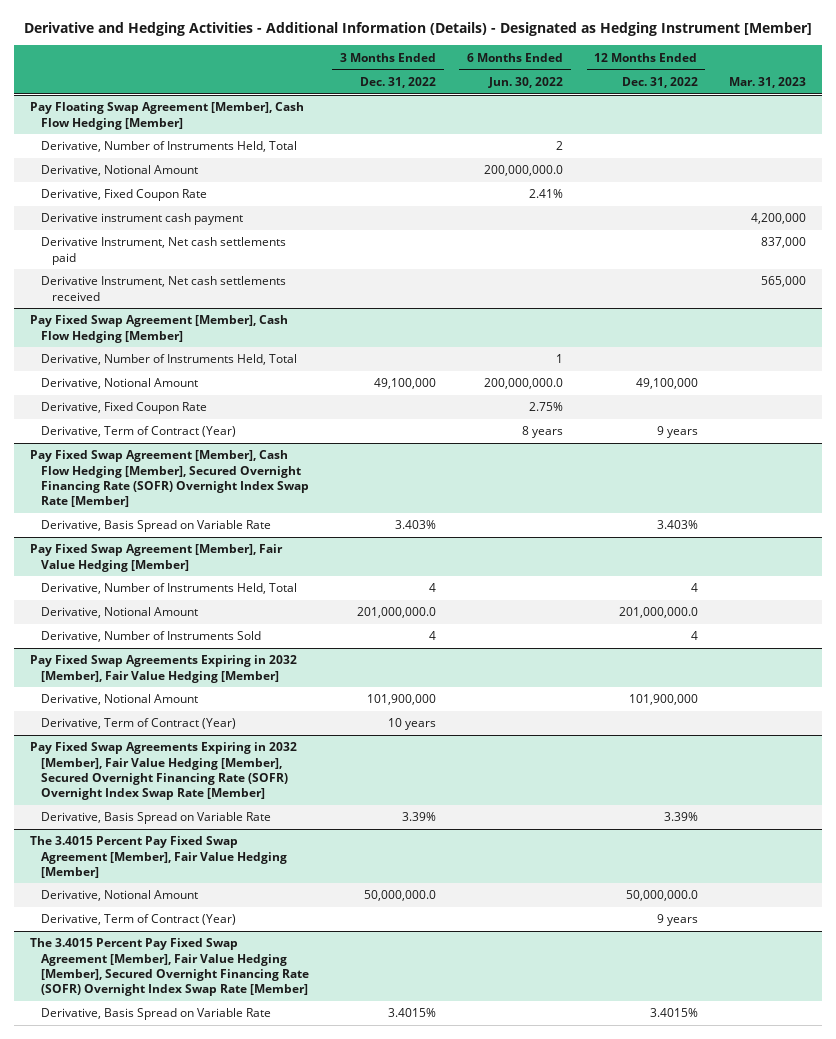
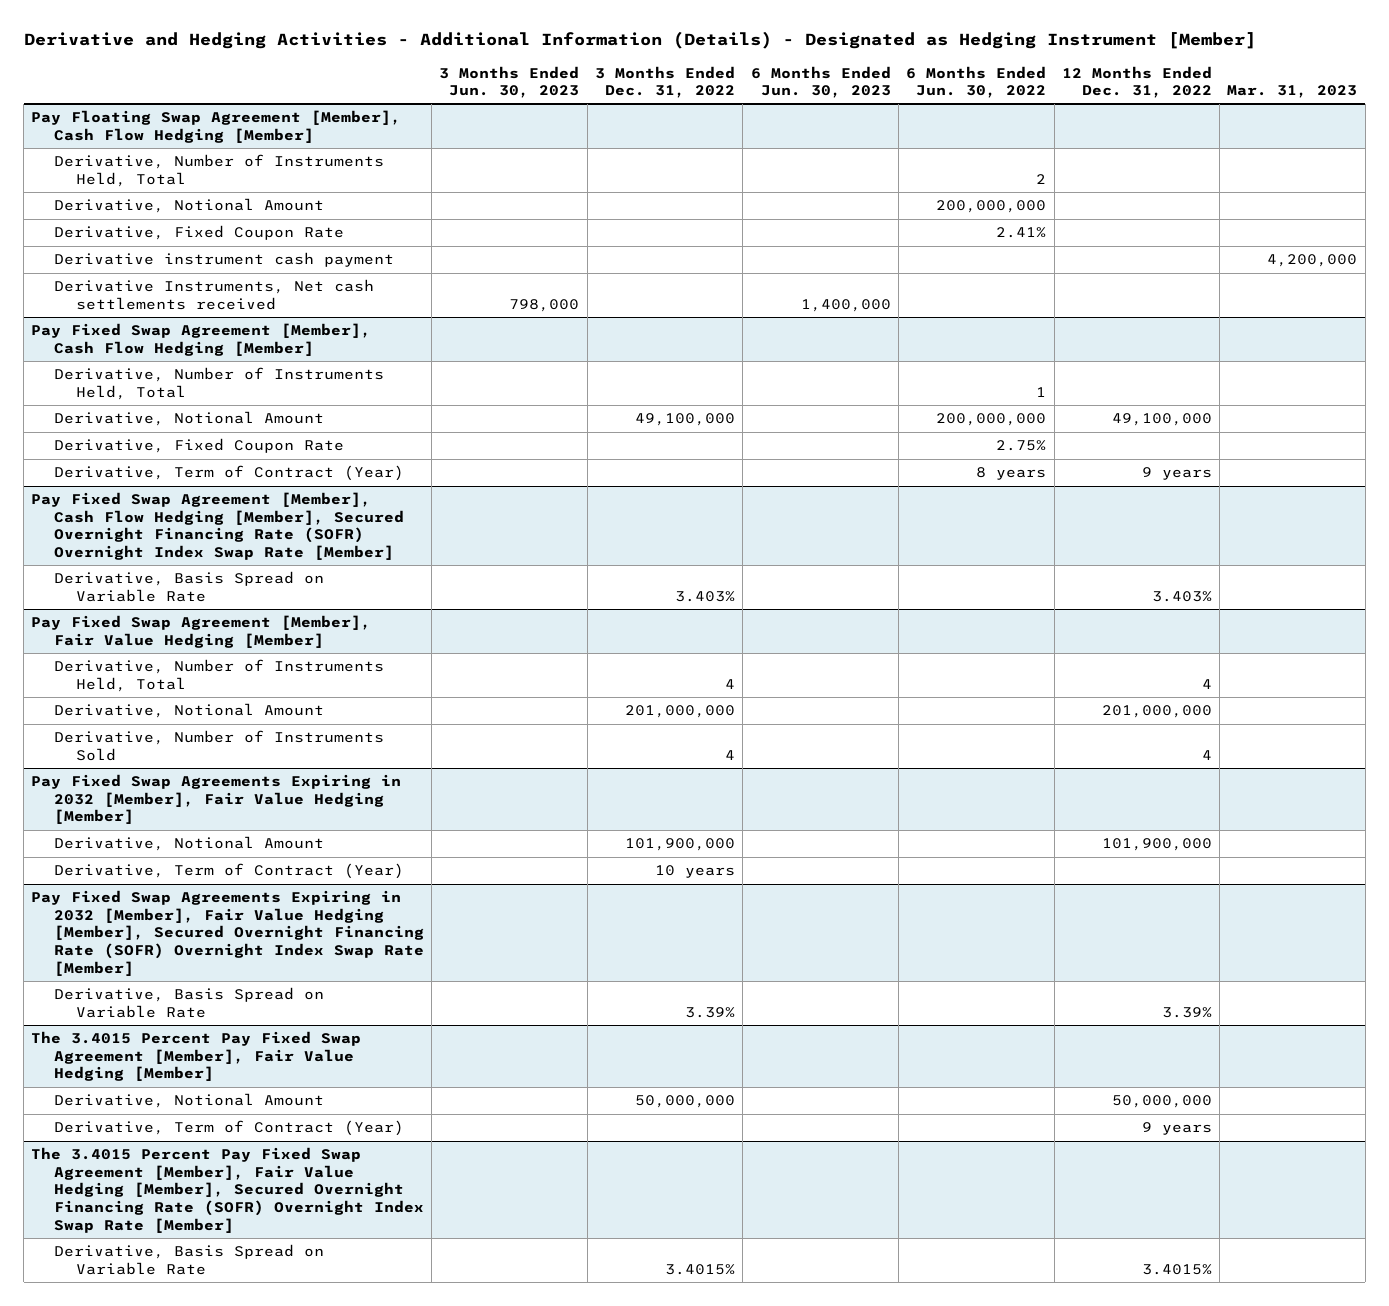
- | 3 Months Ended Dec. 31, 2022 | 6 Months Ended Jun. 30, 2022 | 12 Months Ended Dec. 31, 2022 | Mar. 31, 2023
+ | 3 Months Ended Jun. 30, 2023 | 3 Months Ended Dec. 31, 2022 | 6 Months Ended Jun. 30, 2023 | 6 Months Ended Jun. 30, 2022 | 12 Months Ended Dec. 31, 2022 | Mar. 31, 2023
@ Pay Floating Swap Agreement [Member], Cash Flow Hedging [Member]
- Derivative, Notional Amount | | 200,000,000.0 | |
+ Derivative, Notional Amount | | | | 200,000,000 | |
- Derivative Instrument, Net cash settlements paid | | | | 837,000
- Derivative Instrument, Net cash settlements received | | | | 565,000
+ Derivative Instruments, Net cash settlements received | 798,000 | | 1,400,000 | | |
@ Pay Fixed Swap Agreement [Member], Cash Flow Hedging [Member]
- Derivative, Notional Amount | 49,100,000 | 200,000,000.0 | 49,100,000 |
+ Derivative, Notional Amount | | 49,100,000 | | 200,000,000 | 49,100,000 |
@ Pay Fixed Swap Agreement [Member], Fair Value Hedging [Member]
- Derivative, Notional Amount | 201,000,000.0 | | 201,000,000.0 |
+ Derivative, Notional Amount | | 201,000,000 | | | 201,000,000 |
@ The 3.4015 Percent Pay Fixed Swap Agreement [Member], Fair Value Hedging [Member]
- Derivative, Notional Amount | 50,000,000.0 | | 50,000,000.0 |
+ Derivative, Notional Amount | | 50,000,000 | | | 50,000,000 |

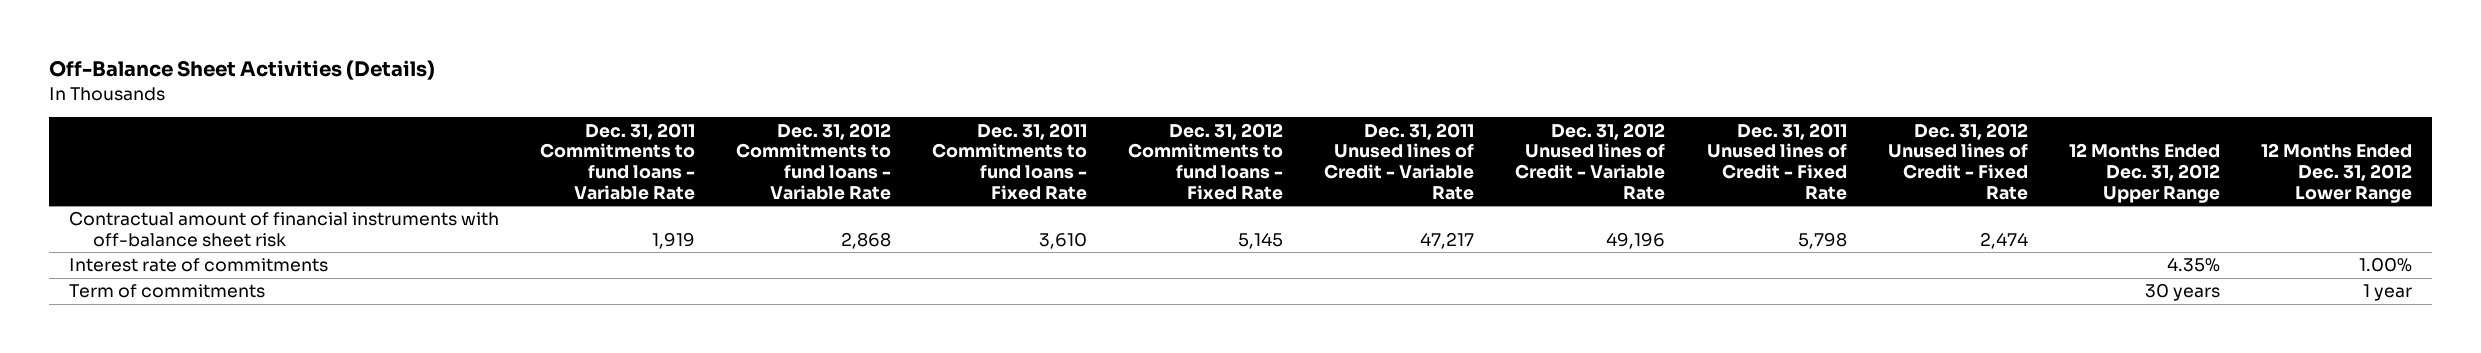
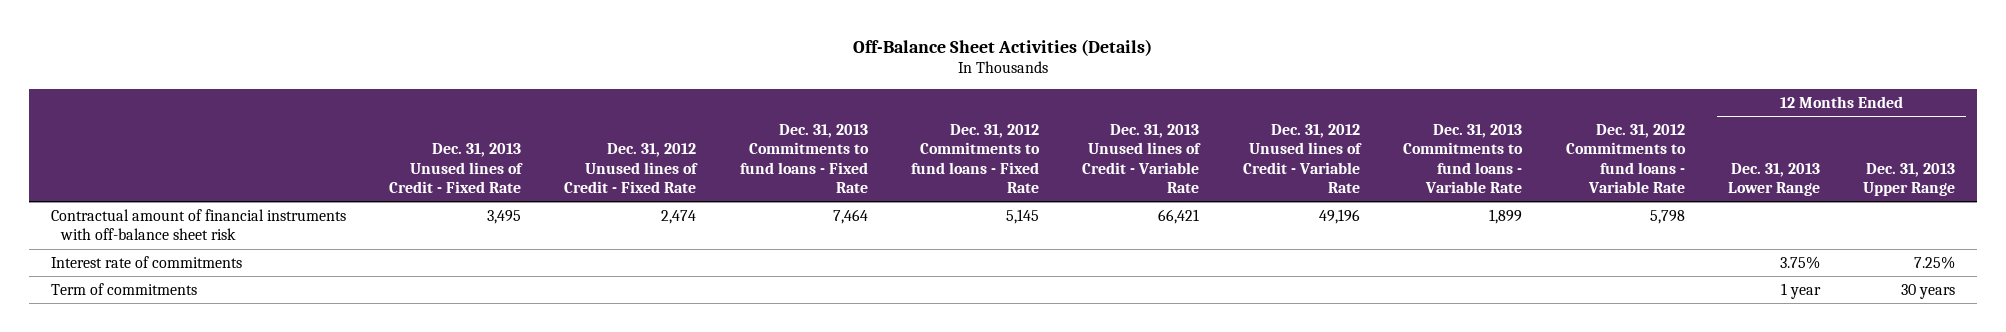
- | Dec. 31, 2011 Commitments to fund loans - Variable Rate | Dec. 31, 2012 Commitments to fund loans - Variable Rate | Dec. 31, 2011 Commitments to fund loans - Fixed Rate | Dec. 31, 2012 Commitments to fund loans - Fixed Rate | Dec. 31, 2011 Unused lines of Credit - Variable Rate | Dec. 31, 2012 Unused lines of Credit - Variable Rate | Dec. 31, 2011 Unused lines of Credit - Fixed Rate | Dec. 31, 2012 Unused lines of Credit - Fixed Rate | 12 Months Ended Dec. 31, 2012 Upper Range | 12 Months Ended Dec. 31, 2012 Lower Range
+ | Dec. 31, 2013 Unused lines of Credit - Fixed Rate | Dec. 31, 2012 Unused lines of Credit - Fixed Rate | Dec. 31, 2013 Commitments to fund loans - Fixed Rate | Dec. 31, 2012 Commitments to fund loans - Fixed Rate | Dec. 31, 2013 Unused lines of Credit - Variable Rate | Dec. 31, 2012 Unused lines of Credit - Variable Rate | Dec. 31, 2013 Commitments to fund loans - Variable Rate | Dec. 31, 2012 Commitments to fund loans - Variable Rate | 12 Months Ended Dec. 31, 2013 Lower Range | 12 Months Ended Dec. 31, 2013 Upper Range
- Contractual amount of financial instruments with off-balance sheet risk | 1,919 | 2,868 | 3,610 | 5,145 | 47,217 | 49,196 | 5,798 | 2,474 | |
+ Contractual amount of financial instruments with off-balance sheet risk | 3,495 | 2,474 | 7,464 | 5,145 | 66,421 | 49,196 | 1,899 | 5,798 | |

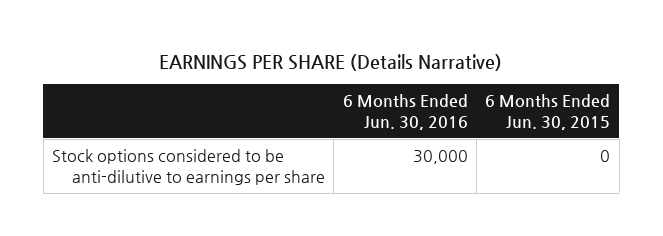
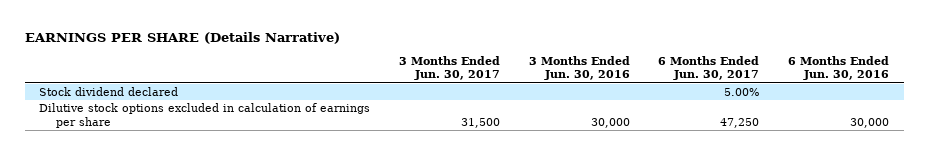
- | 6 Months Ended Jun. 30, 2016 | 6 Months Ended Jun. 30, 2015
+ | 3 Months Ended Jun. 30, 2017 | 3 Months Ended Jun. 30, 2016 | 6 Months Ended Jun. 30, 2017 | 6 Months Ended Jun. 30, 2016
- Stock options considered to be anti-dilutive to earnings per share | 30,000 | 0
+ Stock dividend declared | | | 5.00% |
+ Dilutive stock options excluded in calculation of earnings per share | 31,500 | 30,000 | 47,250 | 30,000

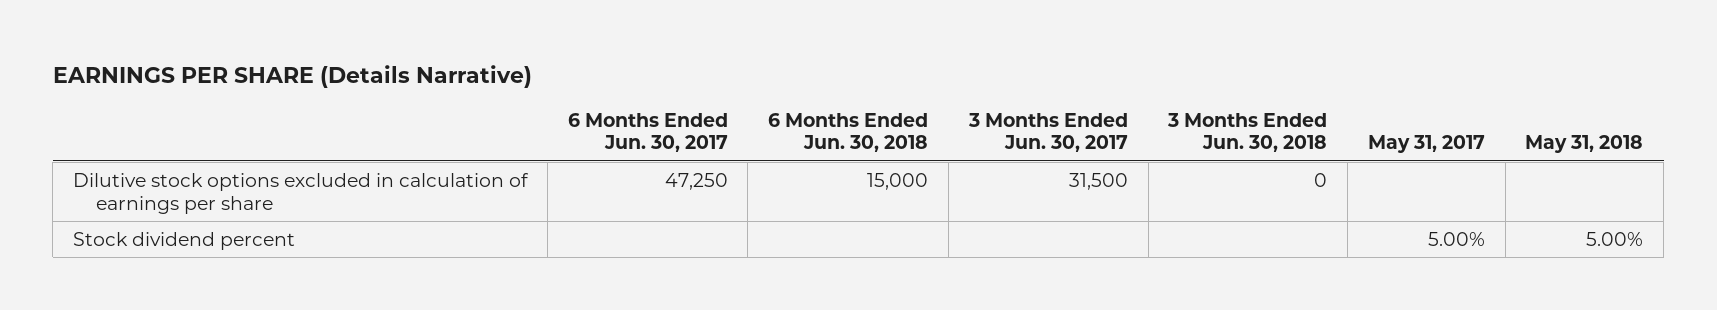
- | 3 Months Ended Jun. 30, 2017 | 3 Months Ended Jun. 30, 2016 | 6 Months Ended Jun. 30, 2017 | 6 Months Ended Jun. 30, 2016
+ | 6 Months Ended Jun. 30, 2017 | 6 Months Ended Jun. 30, 2018 | 3 Months Ended Jun. 30, 2017 | 3 Months Ended Jun. 30, 2018 | May 31, 2017 | May 31, 2018
- Stock dividend declared | | | 5.00% |
+ Stock dividend percent | | | | | 5.00% | 5.00%

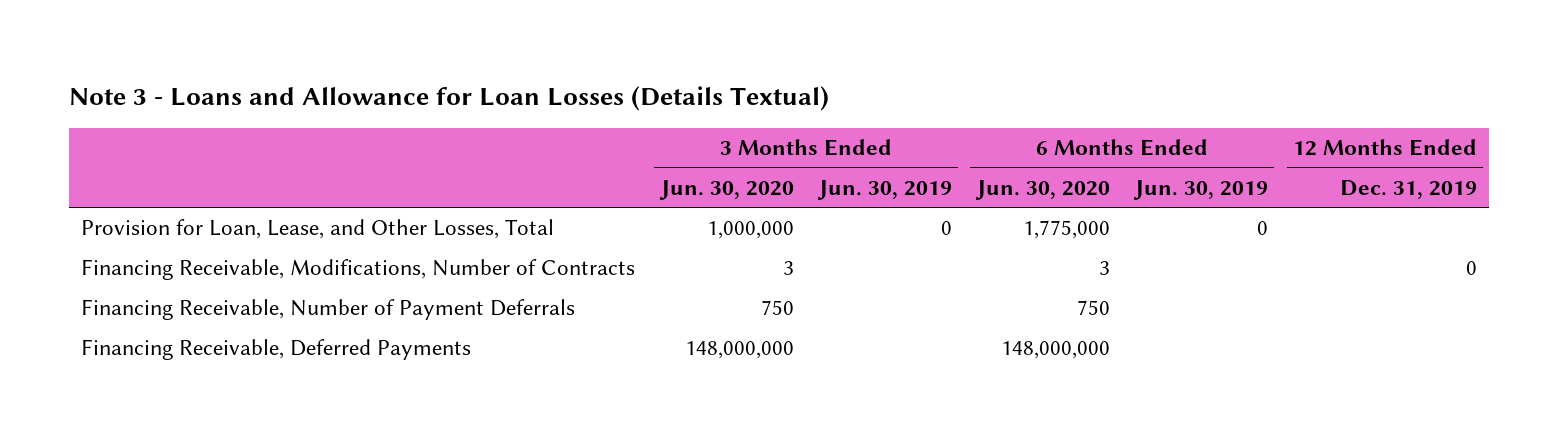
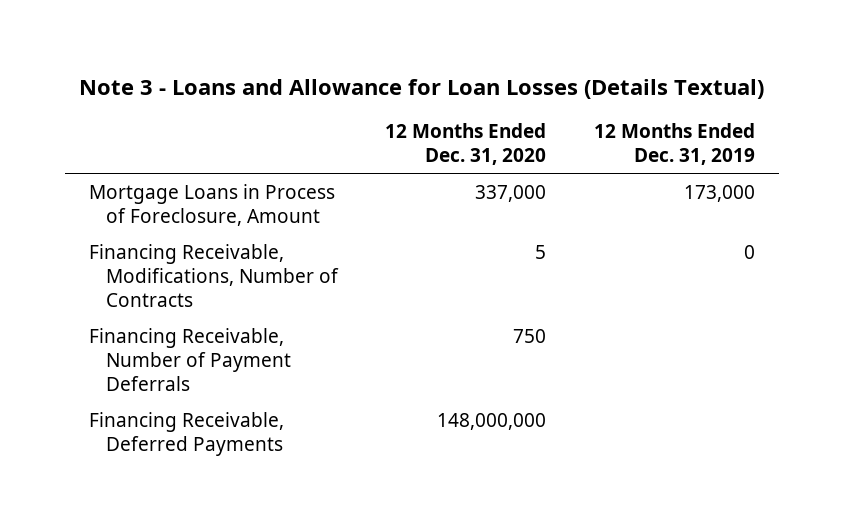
- | 3 Months Ended Jun. 30, 2020 | 3 Months Ended Jun. 30, 2019 | 6 Months Ended Jun. 30, 2020 | 6 Months Ended Jun. 30, 2019 | 12 Months Ended Dec. 31, 2019
+ | 12 Months Ended Dec. 31, 2020 | 12 Months Ended Dec. 31, 2019
- Provision for Loan, Lease, and Other Losses, Total | 1,000,000 | 0 | 1,775,000 | 0 |
+ Mortgage Loans in Process of Foreclosure, Amount | 337,000 | 173,000

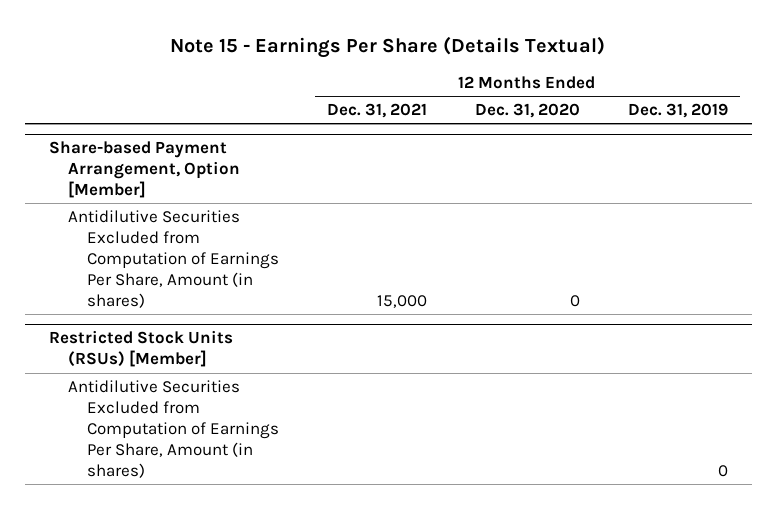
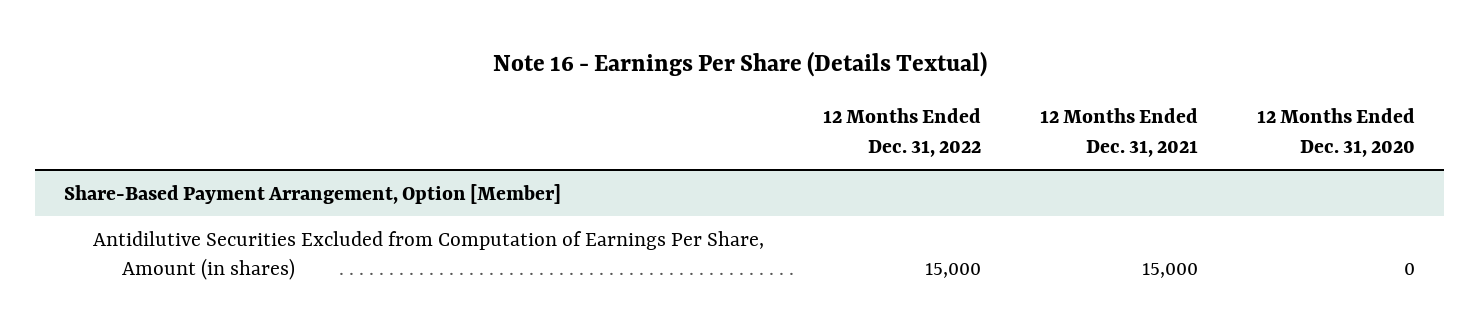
- Note 15 - Earnings Per Share (Details Textual)
+ Note 16 - Earnings Per Share (Details Textual)
- | 12 Months Ended Dec. 31, 2021 | 12 Months Ended Dec. 31, 2020 | 12 Months Ended Dec. 31, 2019
+ | 12 Months Ended Dec. 31, 2022 | 12 Months Ended Dec. 31, 2021 | 12 Months Ended Dec. 31, 2020
- Share-based Payment Arrangement, Option [Member]
+ Share-Based Payment Arrangement, Option [Member]
- Restricted Stock Units (RSUs) [Member]
- Antidilutive Securities Excluded from Computation of Earnings Per Share, Amount (in shares) | | | 0

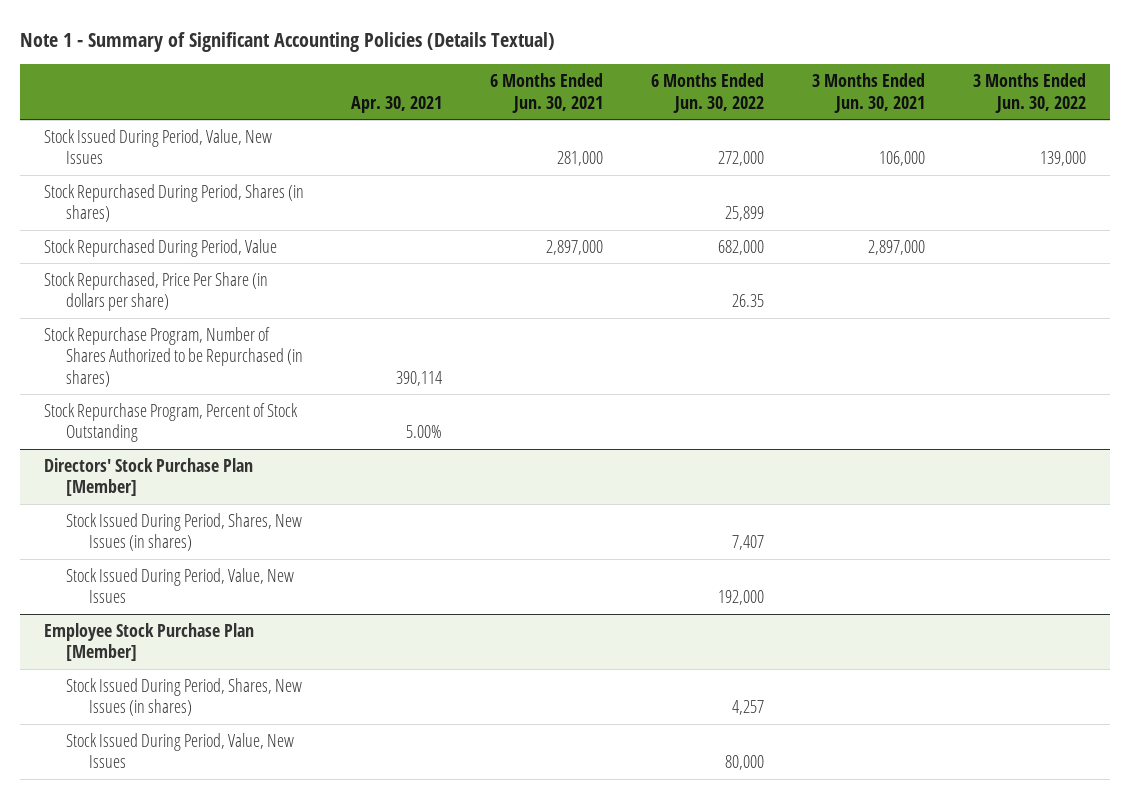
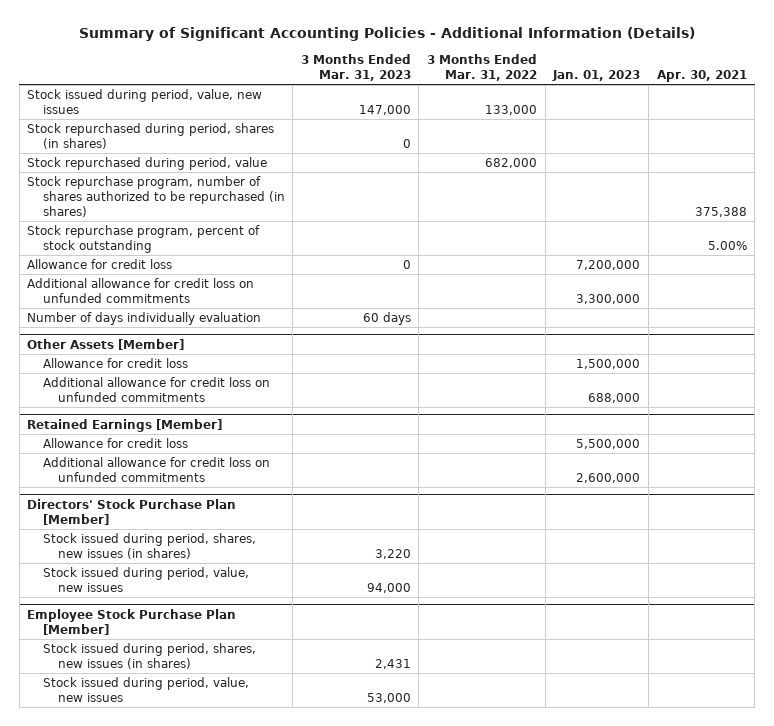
- Note 1 - Summary of Significant Accounting Policies (Details Textual)
+ Summary of Significant Accounting Policies - Additional Information (Details)
- | Apr. 30, 2021 | 6 Months Ended Jun. 30, 2021 | 6 Months Ended Jun. 30, 2022 | 3 Months Ended Jun. 30, 2021 | 3 Months Ended Jun. 30, 2022
+ | 3 Months Ended Mar. 31, 2023 | 3 Months Ended Mar. 31, 2022 | Jan. 01, 2023 | Apr. 30, 2021
- Stock Issued During Period, Value, New Issues | | 281,000 | 272,000 | 106,000 | 139,000
- Stock Repurchased During Period, Shares (in shares) | | | 25,899 | |
- Stock Repurchased During Period, Value | | 2,897,000 | 682,000 | 2,897,000 |
- Stock Repurchased, Price Per Share (in dollars per share) | | | 26.35 | |
- Stock Repurchase Program, Number of Shares Authorized to be Repurchased (in shares) | 390,114 | | | |
- Stock Repurchase Program, Percent of Stock Outstanding | 5.00% | | | |
+ Stock issued during period, value, new issues | 147,000 | 133,000 | |
+ Stock repurchased during period, shares (in shares) | 0 | | |
+ Stock repurchased during period, value | | 682,000 | |
+ Stock repurchase program, number of shares authorized to be repurchased (in shares) | | | | 375,388
+ Stock repurchase program, percent of stock outstanding | | | | 5.00%
+ Allowance for credit loss | 0 | | 7,200,000 |
+ Additional allowance for credit loss on unfunded commitments | | | 3,300,000 |
+ Number of days individually evaluation | 60 days | | |
+ Other Assets [Member]
+ Allowance for credit loss | | | 1,500,000 |
+ Additional allowance for credit loss on unfunded commitments | | | 688,000 |
+ Retained Earnings [Member]
+ Allowance for credit loss | | | 5,500,000 |
+ Additional allowance for credit loss on unfunded commitments | | | 2,600,000 |
@ Directors' Stock Purchase Plan [Member]
- Stock Issued During Period, Shares, New Issues (in shares) | | | 7,407 | |
- Stock Issued During Period, Value, New Issues | | | 192,000 | |
+ Stock issued during period, shares, new issues (in shares) | 3,220 | | |
+ Stock issued during period, value, new issues | 94,000 | | |
@ Employee Stock Purchase Plan [Member]
- Stock Issued During Period, Shares, New Issues (in shares) | | | 4,257 | |
- Stock Issued During Period, Value, New Issues | | | 80,000 | |
+ Stock issued during period, shares, new issues (in shares) | 2,431 | | |
+ Stock issued during period, value, new issues | 53,000 | | |

